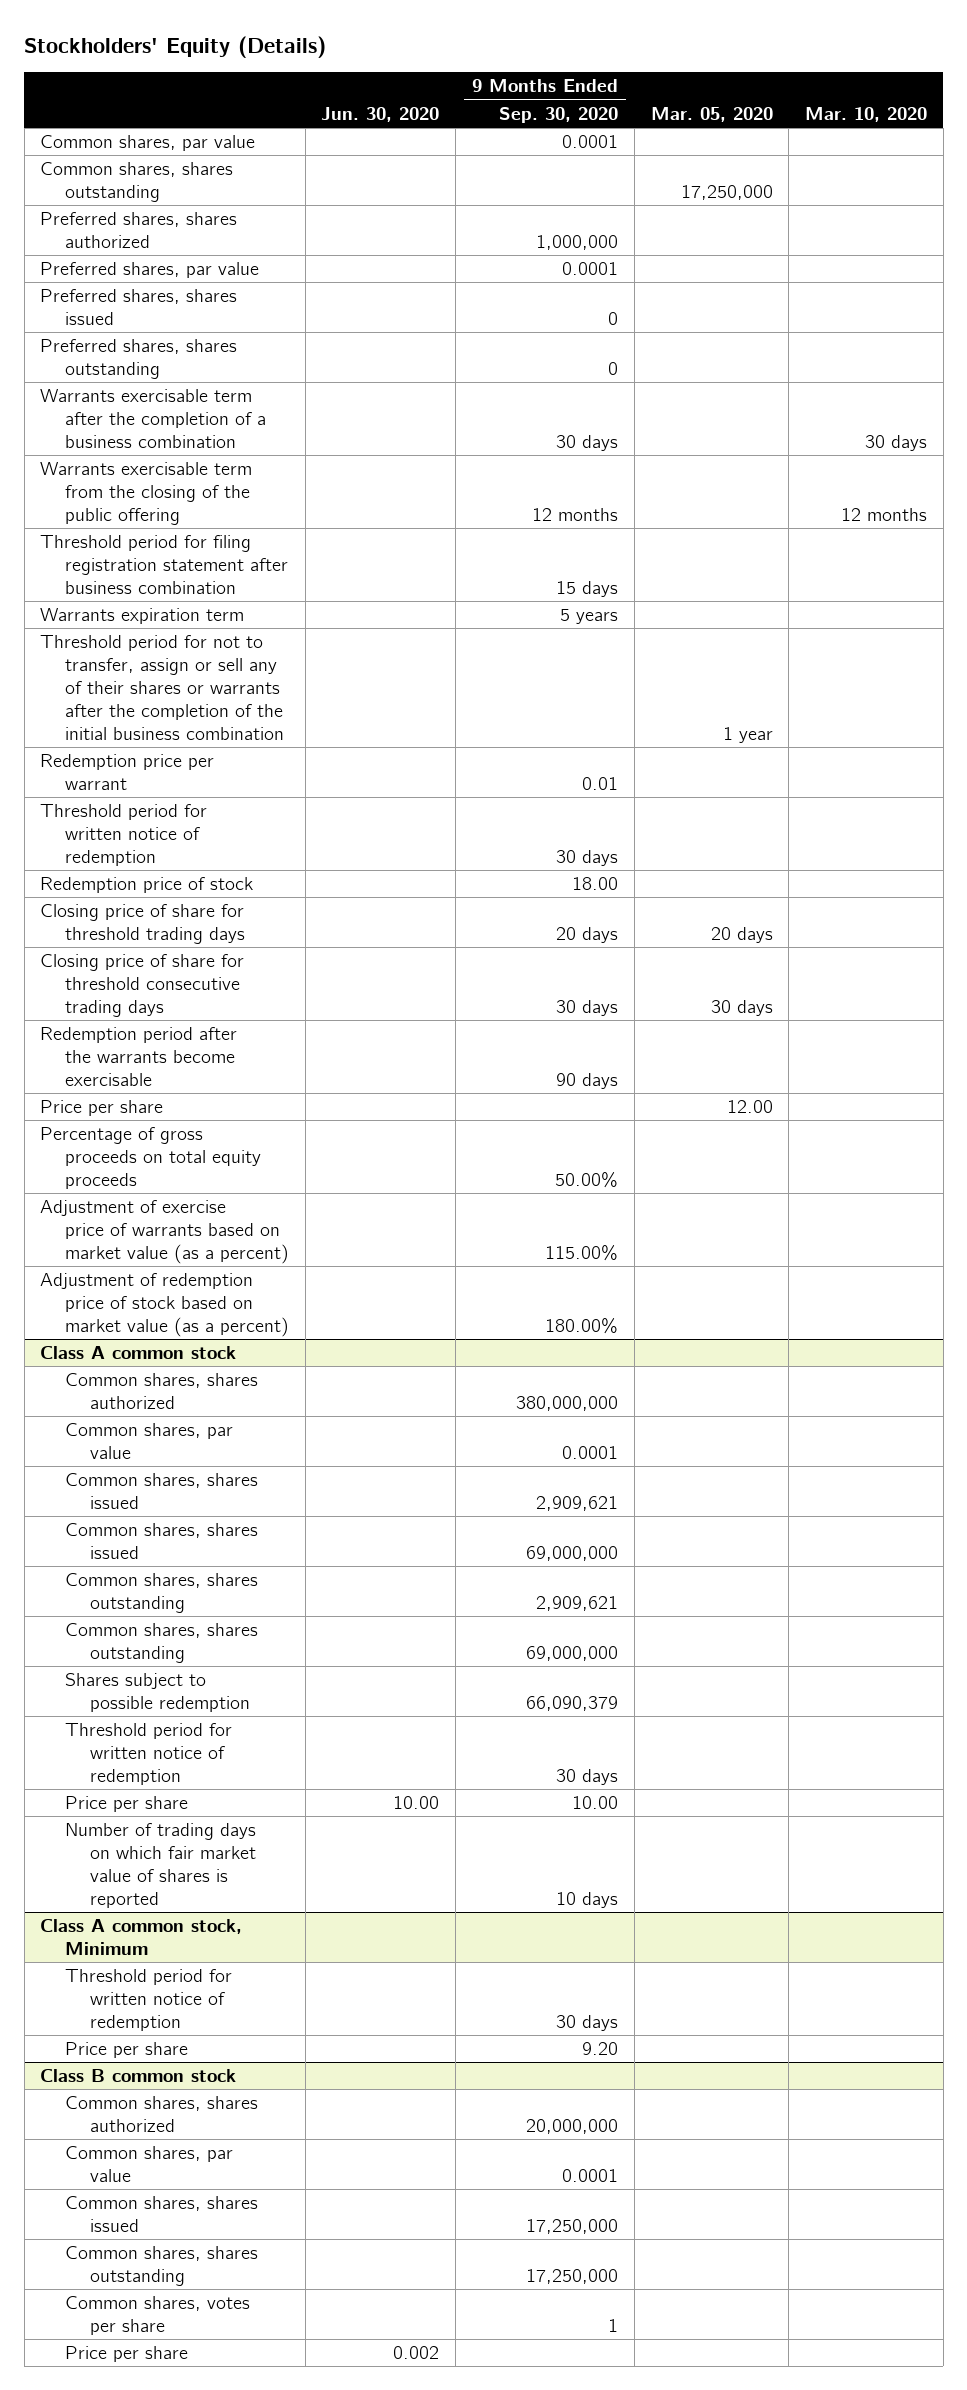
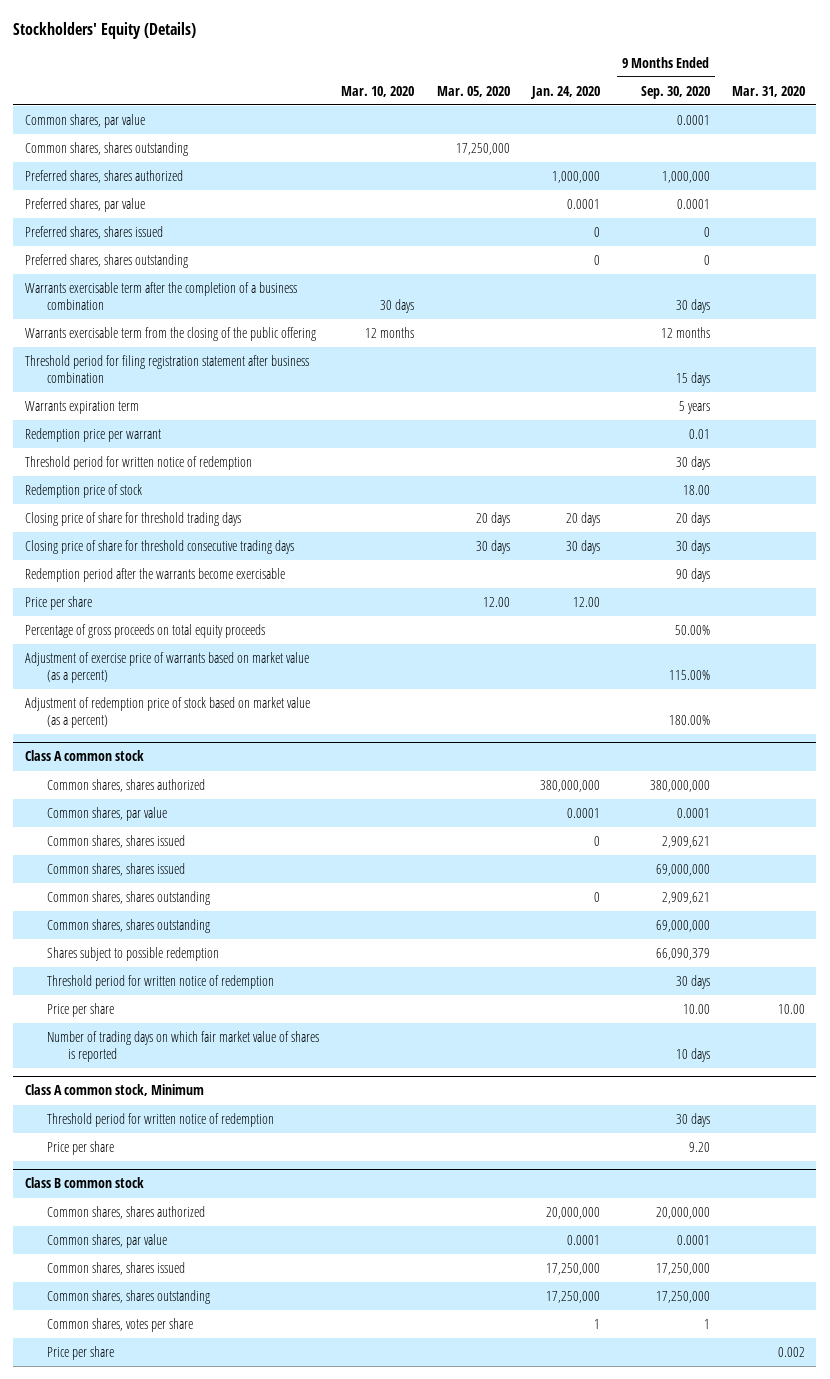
- | Jun. 30, 2020 | 9 Months Ended Sep. 30, 2020 | Mar. 05, 2020 | Mar. 10, 2020
+ | Mar. 10, 2020 | Mar. 05, 2020 | Jan. 24, 2020 | 9 Months Ended Sep. 30, 2020 | Mar. 31, 2020
- Threshold period for not to transfer, assign or sell any of their shares or warrants after the completion of the initial business combination | | | 1 year |

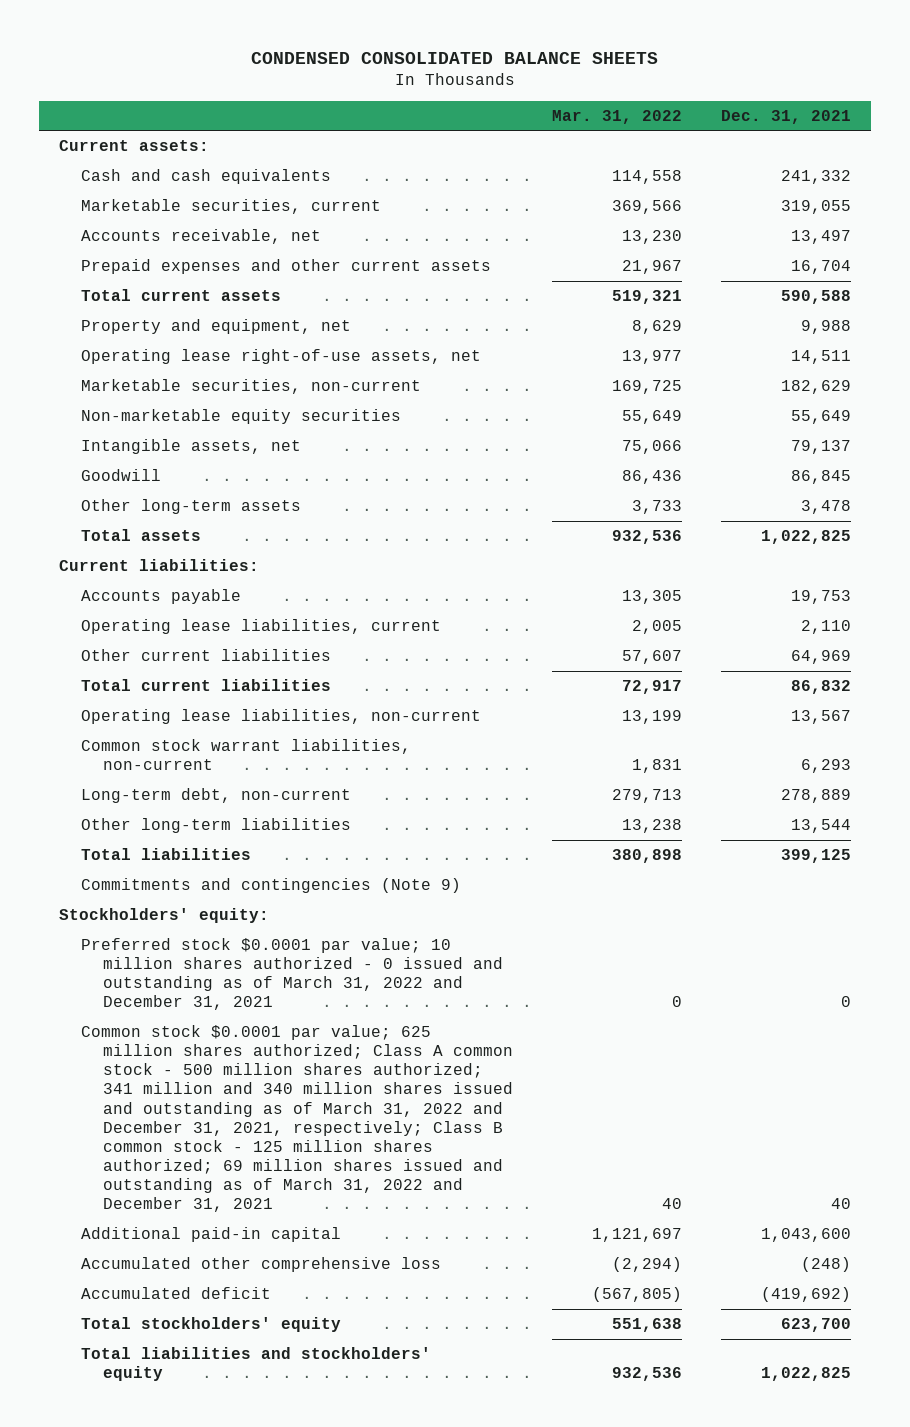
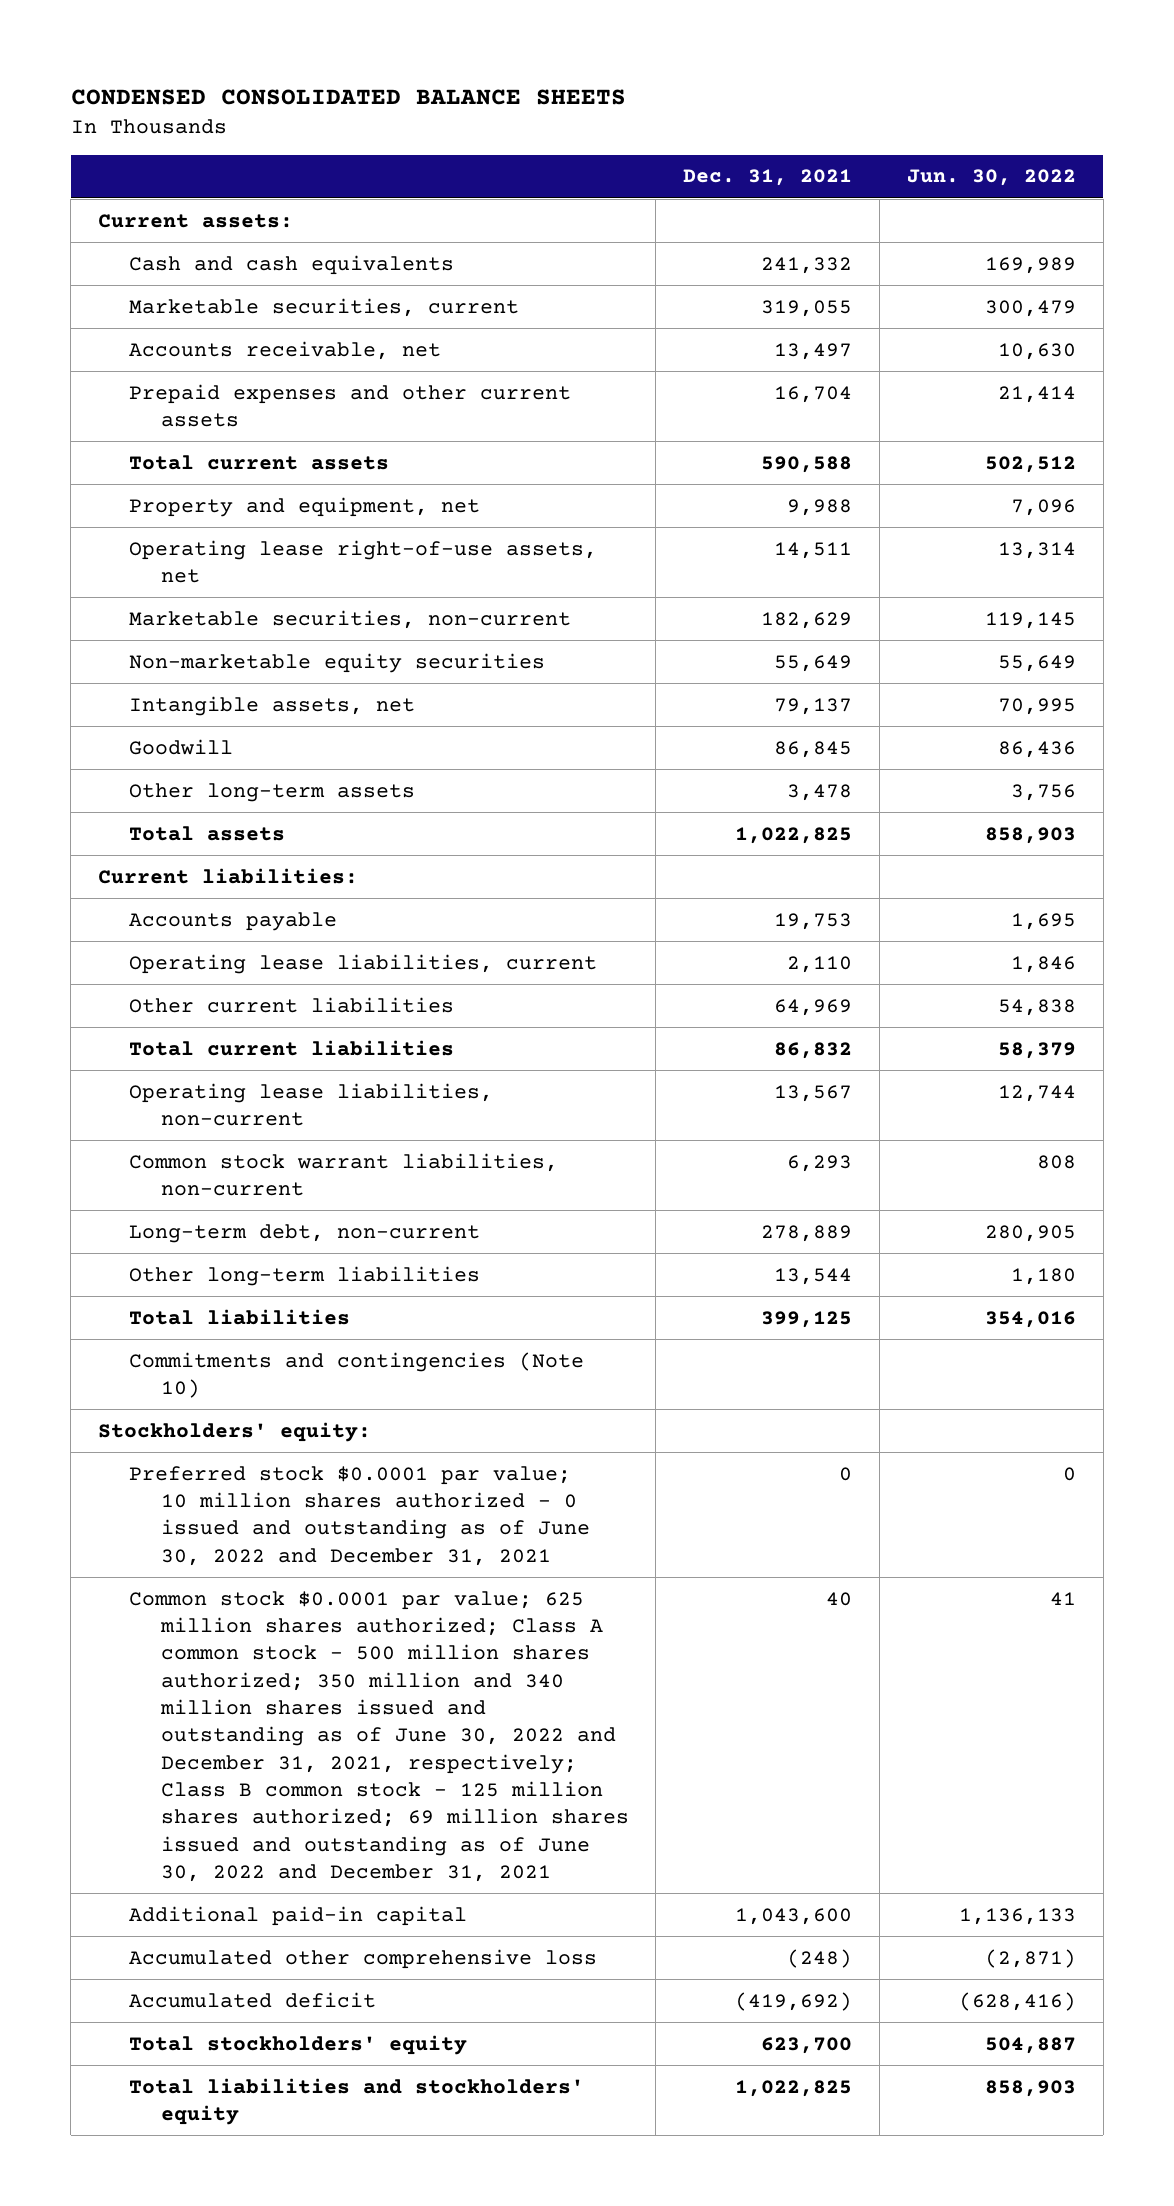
- | Mar. 31, 2022 | Dec. 31, 2021
+ | Dec. 31, 2021 | Jun. 30, 2022
- Commitments and contingencies (Note 9)
+ Commitments and contingencies (Note 10)
- Preferred stock $0.0001 par value; 10 million shares authorized - 0 issued and outstanding as of March 31, 2022 and December 31, 2021 | 0 | 0
- Common stock $0.0001 par value; 625 million shares authorized; Class A common stock - 500 million shares authorized; 341 million and 340 million shares issued and outstanding as of March 31, 2022 and December 31, 2021, respectively; Class B common stock - 125 million shares authorized; 69 million shares issued and outstanding as of March 31, 2022 and December 31, 2021 | 40 | 40
+ Preferred stock $0.0001 par value; 10 million shares authorized - 0 issued and outstanding as of June 30, 2022 and December 31, 2021 | 0 | 0
+ Common stock $0.0001 par value; 625 million shares authorized; Class A common stock - 500 million shares authorized; 350 million and 340 million shares issued and outstanding as of June 30, 2022 and December 31, 2021, respectively; Class B common stock - 125 million shares authorized; 69 million shares issued and outstanding as of June 30, 2022 and December 31, 2021 | 40 | 41

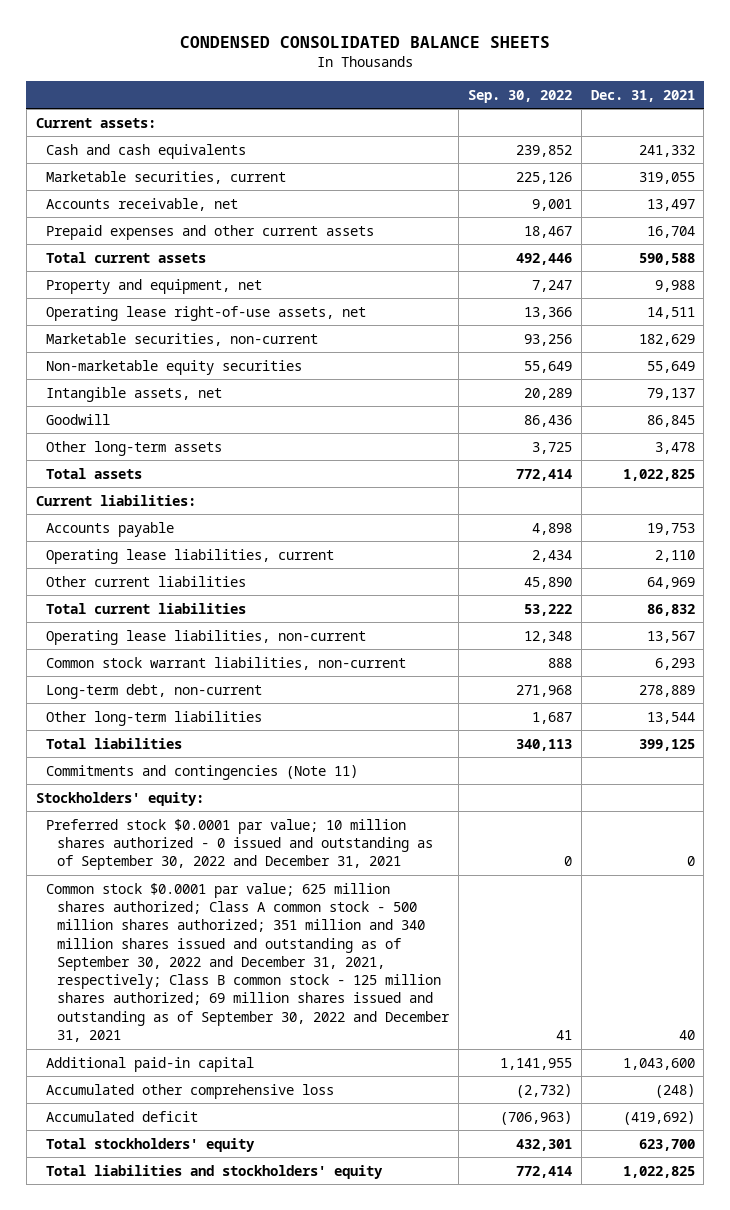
- | Dec. 31, 2021 | Jun. 30, 2022
+ | Sep. 30, 2022 | Dec. 31, 2021
- Commitments and contingencies (Note 10)
+ Commitments and contingencies (Note 11)
- Preferred stock $0.0001 par value; 10 million shares authorized - 0 issued and outstanding as of June 30, 2022 and December 31, 2021 | 0 | 0
- Common stock $0.0001 par value; 625 million shares authorized; Class A common stock - 500 million shares authorized; 350 million and 340 million shares issued and outstanding as of June 30, 2022 and December 31, 2021, respectively; Class B common stock - 125 million shares authorized; 69 million shares issued and outstanding as of June 30, 2022 and December 31, 2021 | 40 | 41
+ Preferred stock $0.0001 par value; 10 million shares authorized - 0 issued and outstanding as of September 30, 2022 and December 31, 2021 | 0 | 0
+ Common stock $0.0001 par value; 625 million shares authorized; Class A common stock - 500 million shares authorized; 351 million and 340 million shares issued and outstanding as of September 30, 2022 and December 31, 2021, respectively; Class B common stock - 125 million shares authorized; 69 million shares issued and outstanding as of September 30, 2022 and December 31, 2021 | 41 | 40

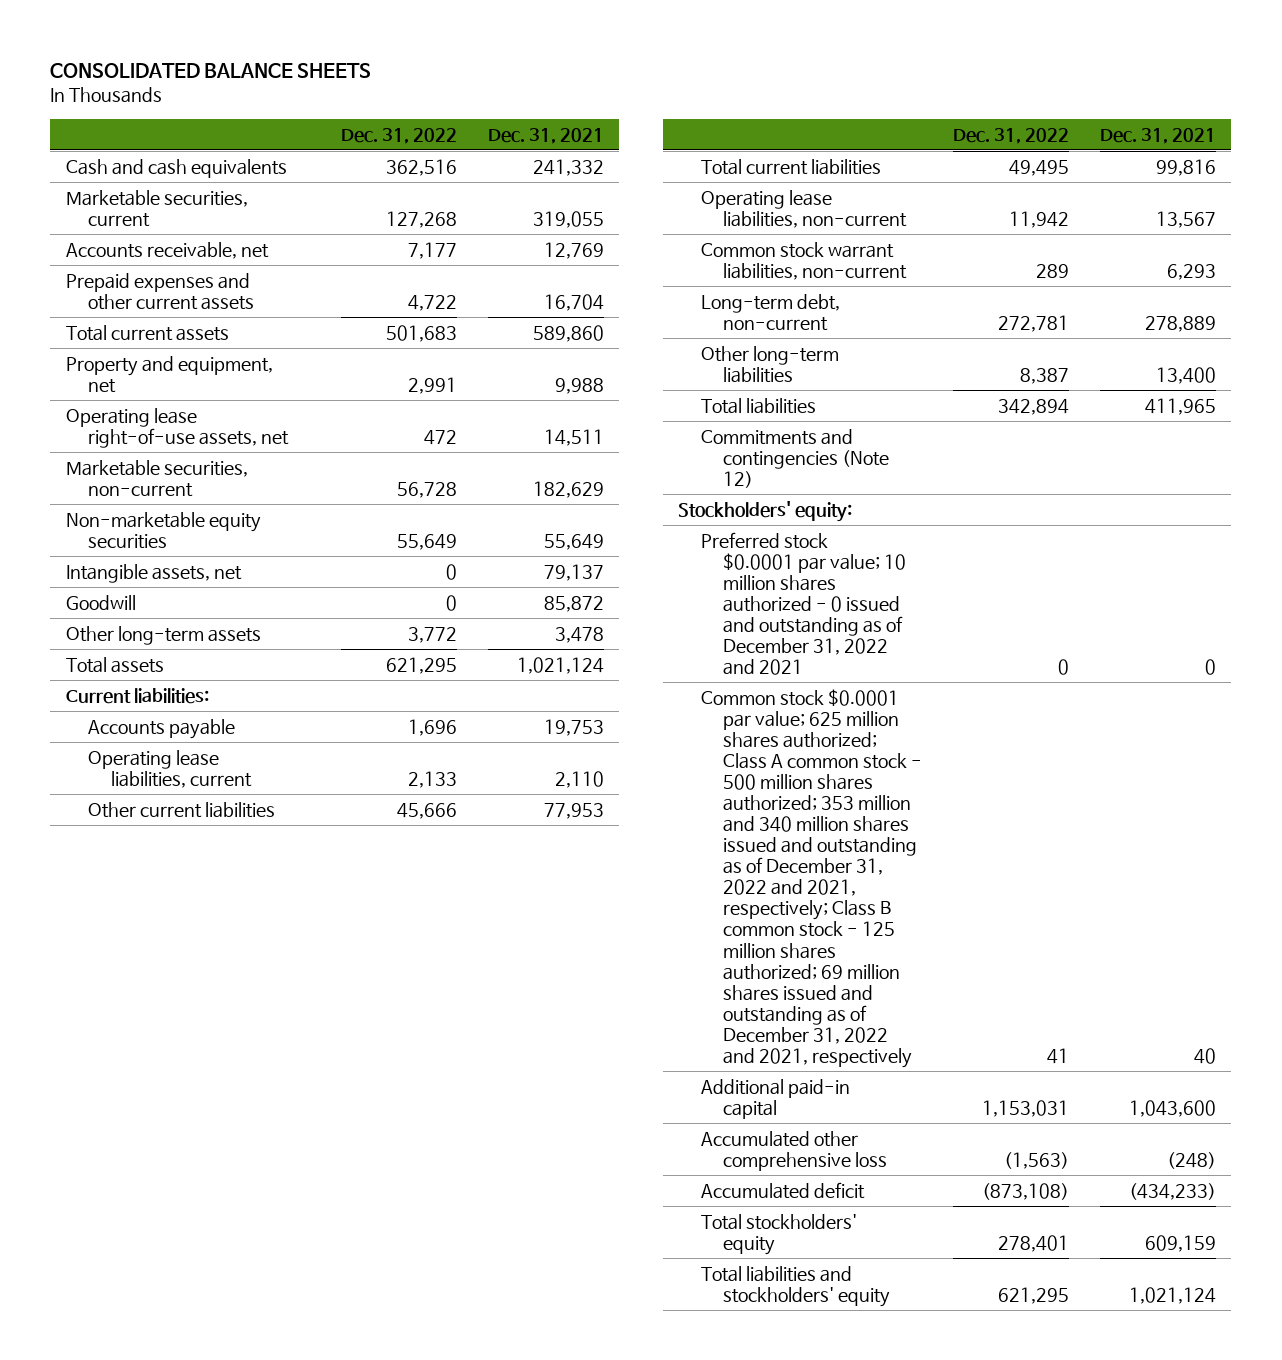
- CONDENSED CONSOLIDATED BALANCE SHEETS
+ CONSOLIDATED BALANCE SHEETS
- | Sep. 30, 2022 | Dec. 31, 2021
+ | Dec. 31, 2022 | Dec. 31, 2021
- Current assets:
- Accounts receivable, net | 9,001 | 13,497
+ Accounts receivable, net | 7,177 | 12,769
- Total current assets | 492,446 | 590,588
+ Total current assets | 501,683 | 589,860
- Goodwill | 86,436 | 86,845
+ Goodwill | 0 | 85,872
- Total assets | 772,414 | 1,022,825
+ Total assets | 621,295 | 1,021,124
- Other current liabilities | 45,890 | 64,969
- Total current liabilities | 53,222 | 86,832
+ Other current liabilities | 45,666 | 77,953
+ Total current liabilities | 49,495 | 99,816
- Other long-term liabilities | 1,687 | 13,544
- Total liabilities | 340,113 | 399,125
- Commitments and contingencies (Note 11)
+ Other long-term liabilities | 8,387 | 13,400
+ Total liabilities | 342,894 | 411,965
+ Commitments and contingencies (Note 12)
- Preferred stock $0.0001 par value; 10 million shares authorized - 0 issued and outstanding as of September 30, 2022 and December 31, 2021 | 0 | 0
- Common stock $0.0001 par value; 625 million shares authorized; Class A common stock - 500 million shares authorized; 351 million and 340 million shares issued and outstanding as of September 30, 2022 and December 31, 2021, respectively; Class B common stock - 125 million shares authorized; 69 million shares issued and outstanding as of September 30, 2022 and December 31, 2021 | 41 | 40
+ Preferred stock $0.0001 par value; 10 million shares authorized - 0 issued and outstanding as of December 31, 2022 and 2021 | 0 | 0
+ Common stock $0.0001 par value; 625 million shares authorized; Class A common stock - 500 million shares authorized; 353 million and 340 million shares issued and outstanding as of December 31, 2022 and 2021, respectively; Class B common stock - 125 million shares authorized; 69 million shares issued and outstanding as of December 31, 2022 and 2021, respectively | 41 | 40
- Accumulated deficit | (706,963) | (419,692)
- Total stockholders' equity | 432,301 | 623,700
- Total liabilities and stockholders' equity | 772,414 | 1,022,825
+ Accumulated deficit | (873,108) | (434,233)
+ Total stockholders' equity | 278,401 | 609,159
+ Total liabilities and stockholders' equity | 621,295 | 1,021,124

